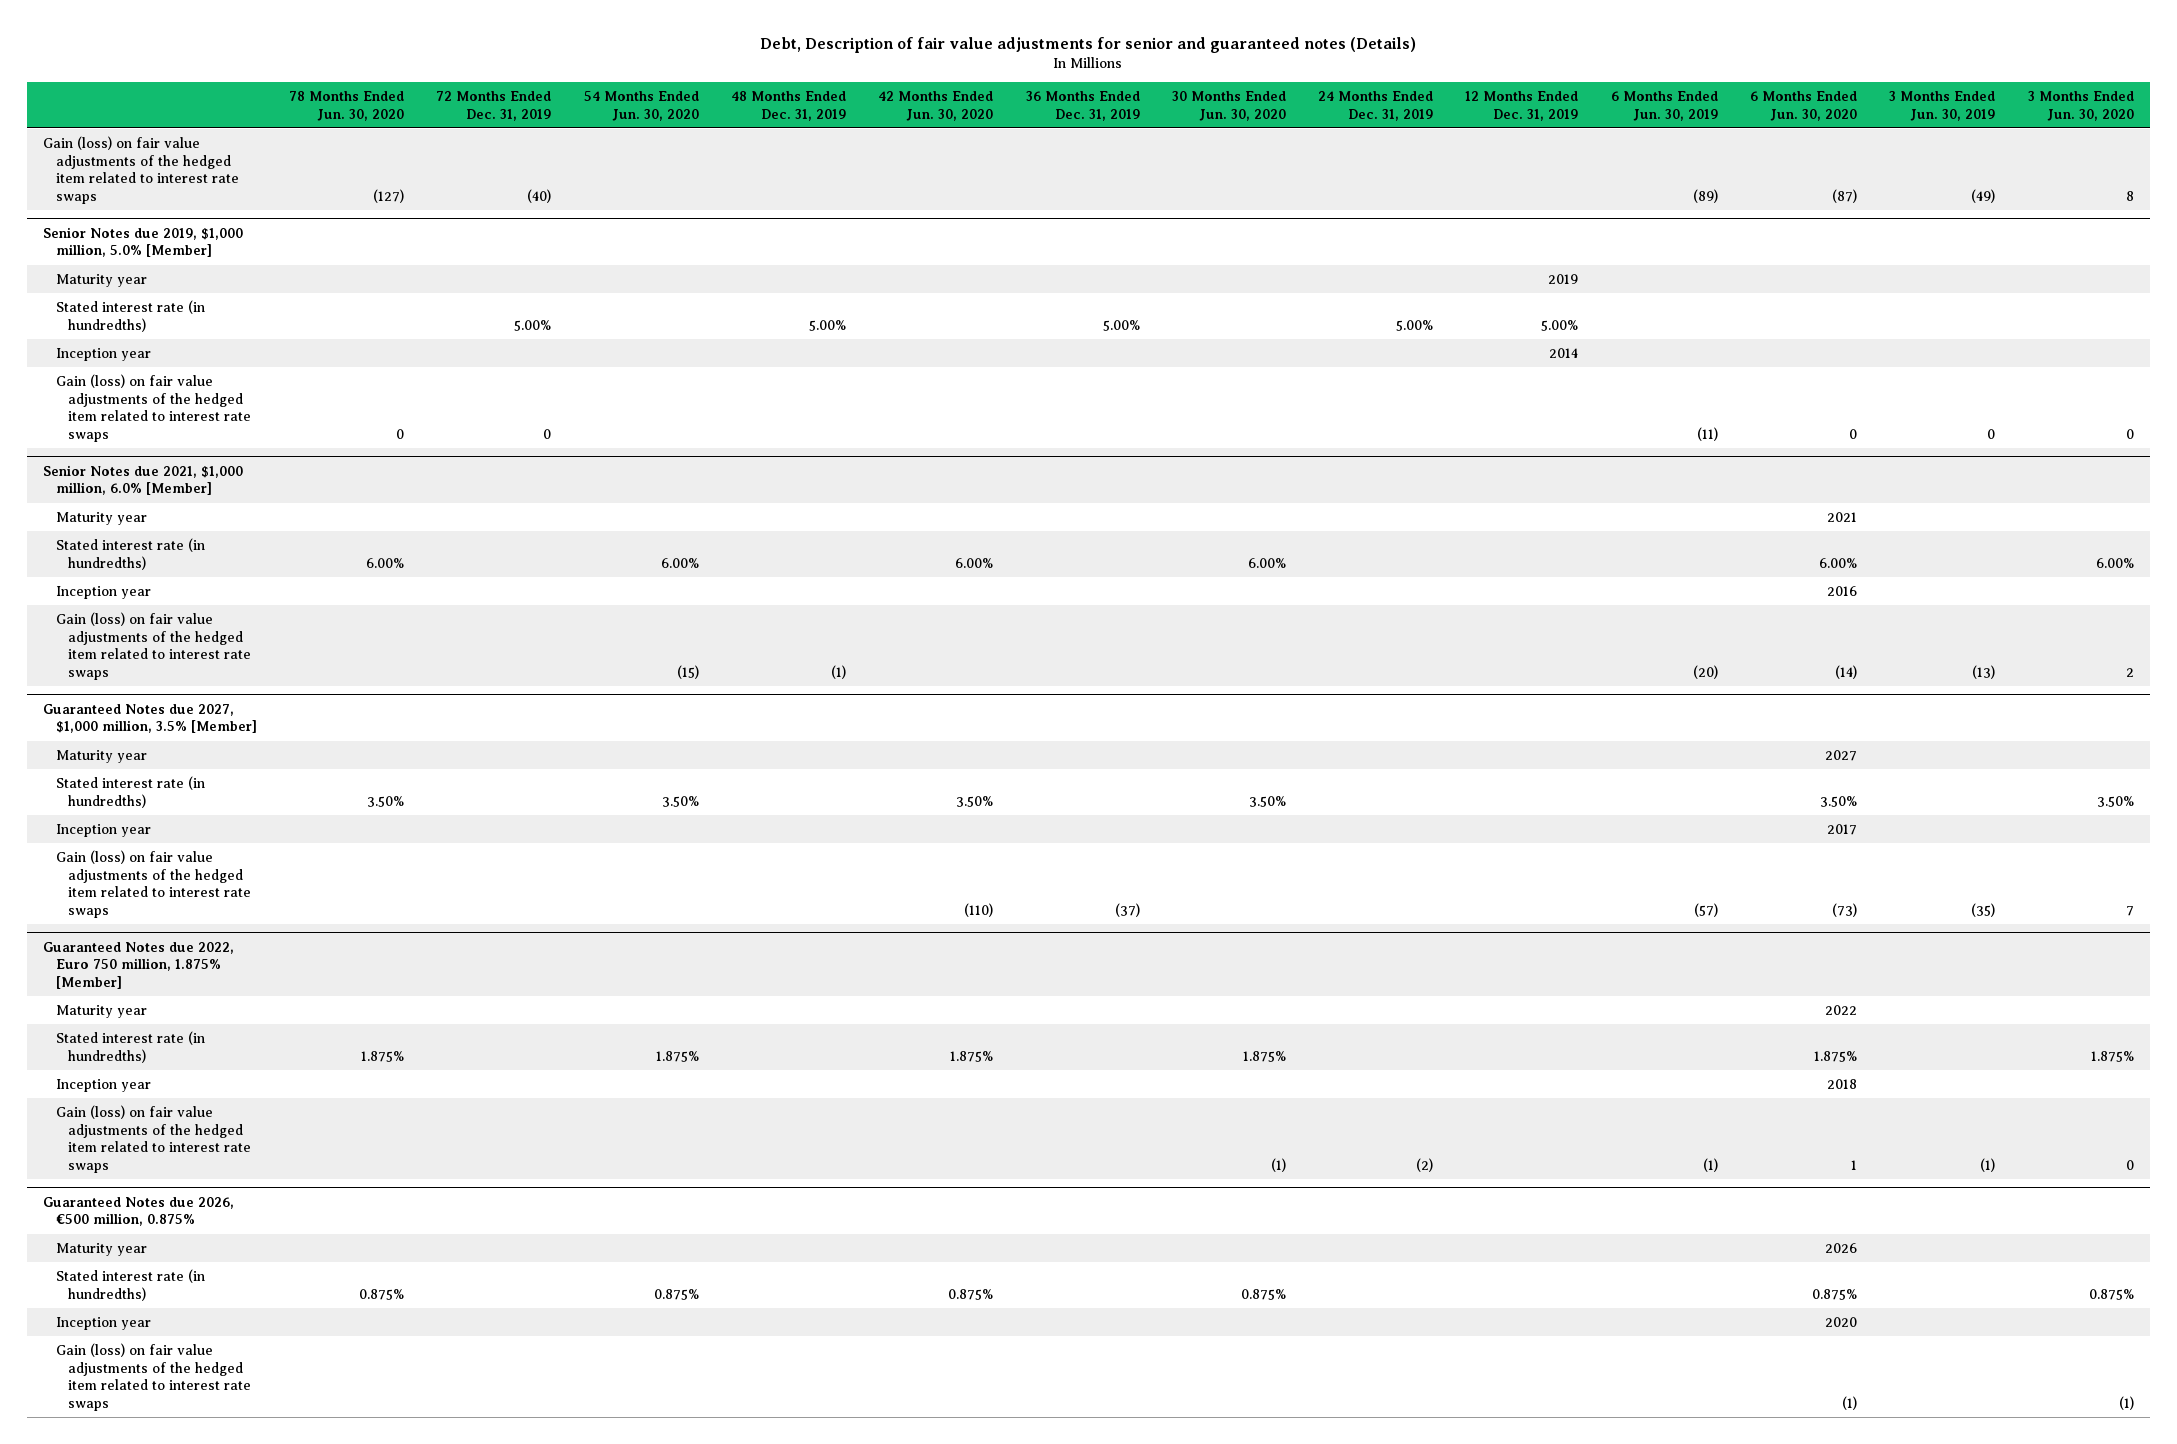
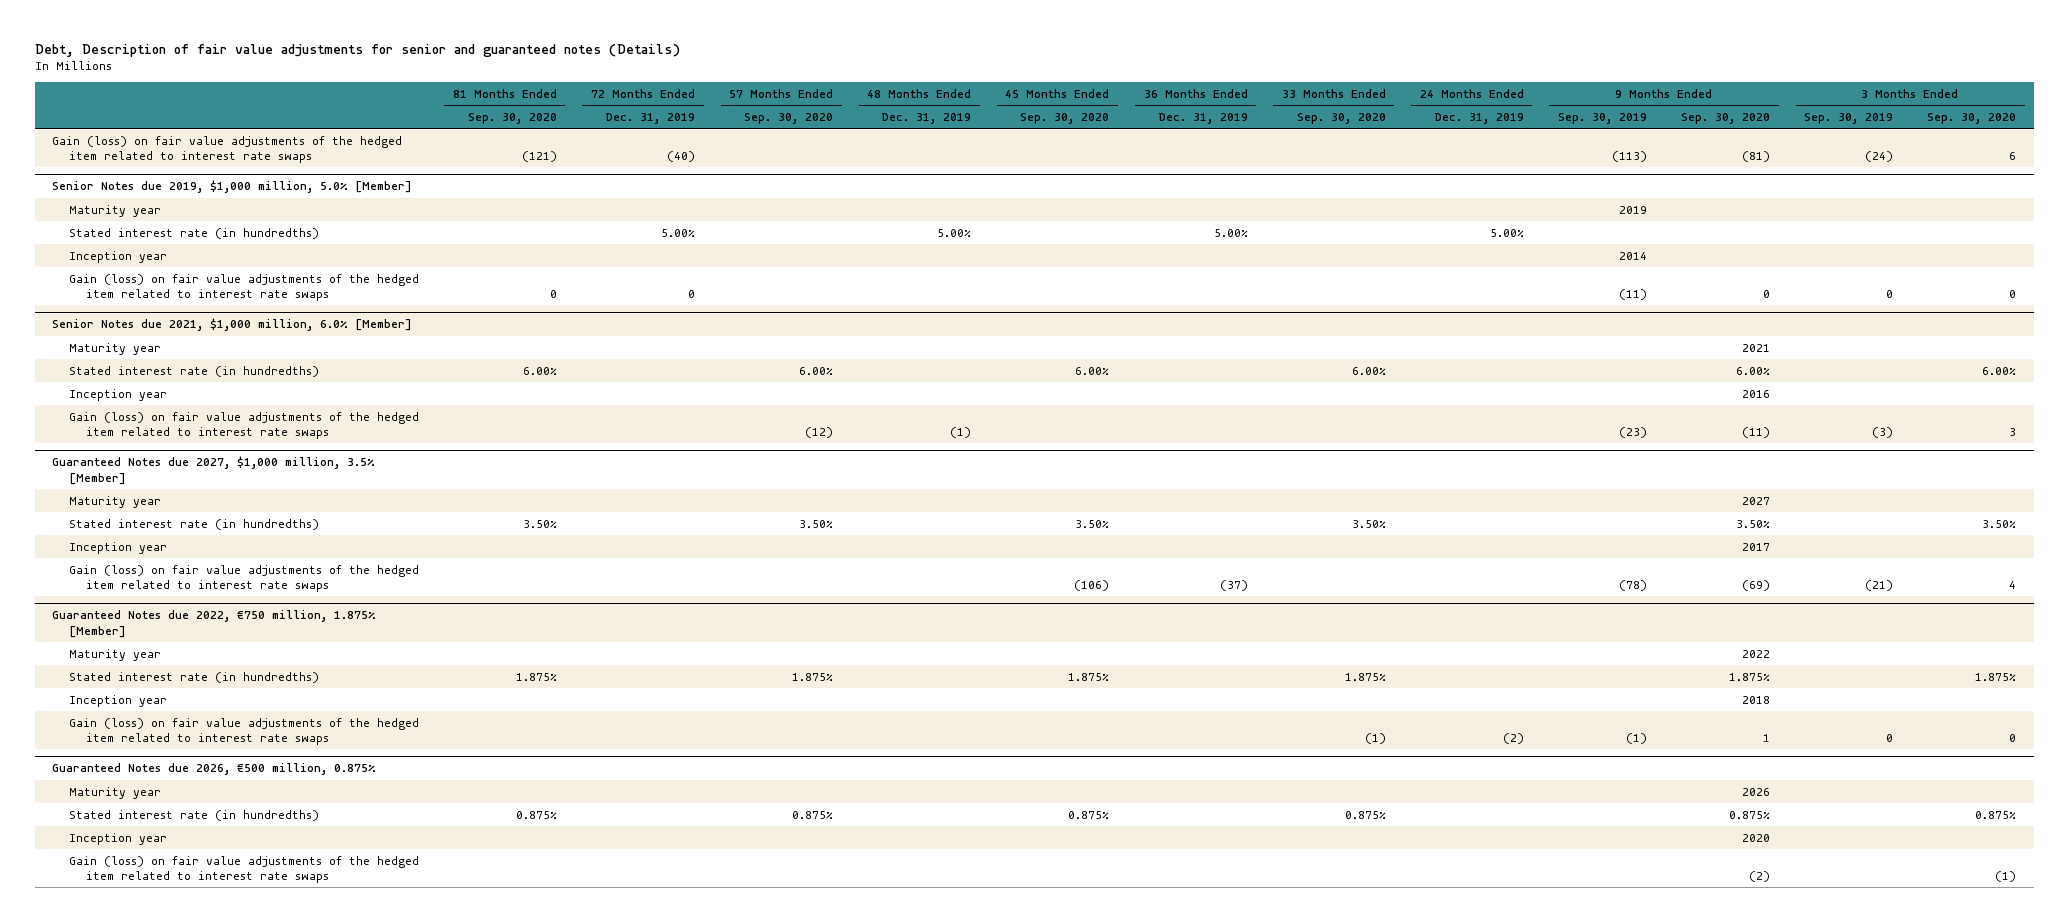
- | 78 Months Ended Jun. 30, 2020 | 72 Months Ended Dec. 31, 2019 | 54 Months Ended Jun. 30, 2020 | 48 Months Ended Dec. 31, 2019 | 42 Months Ended Jun. 30, 2020 | 36 Months Ended Dec. 31, 2019 | 30 Months Ended Jun. 30, 2020 | 24 Months Ended Dec. 31, 2019 | 12 Months Ended Dec. 31, 2019 | 6 Months Ended Jun. 30, 2019 | 6 Months Ended Jun. 30, 2020 | 3 Months Ended Jun. 30, 2019 | 3 Months Ended Jun. 30, 2020
+ | 81 Months Ended Sep. 30, 2020 | 72 Months Ended Dec. 31, 2019 | 57 Months Ended Sep. 30, 2020 | 48 Months Ended Dec. 31, 2019 | 45 Months Ended Sep. 30, 2020 | 36 Months Ended Dec. 31, 2019 | 33 Months Ended Sep. 30, 2020 | 24 Months Ended Dec. 31, 2019 | 9 Months Ended Sep. 30, 2019 | 9 Months Ended Sep. 30, 2020 | 3 Months Ended Sep. 30, 2019 | 3 Months Ended Sep. 30, 2020
- Guaranteed Notes due 2022, Euro 750 million, 1.875% [Member]
+ Guaranteed Notes due 2022, €750 million, 1.875% [Member]

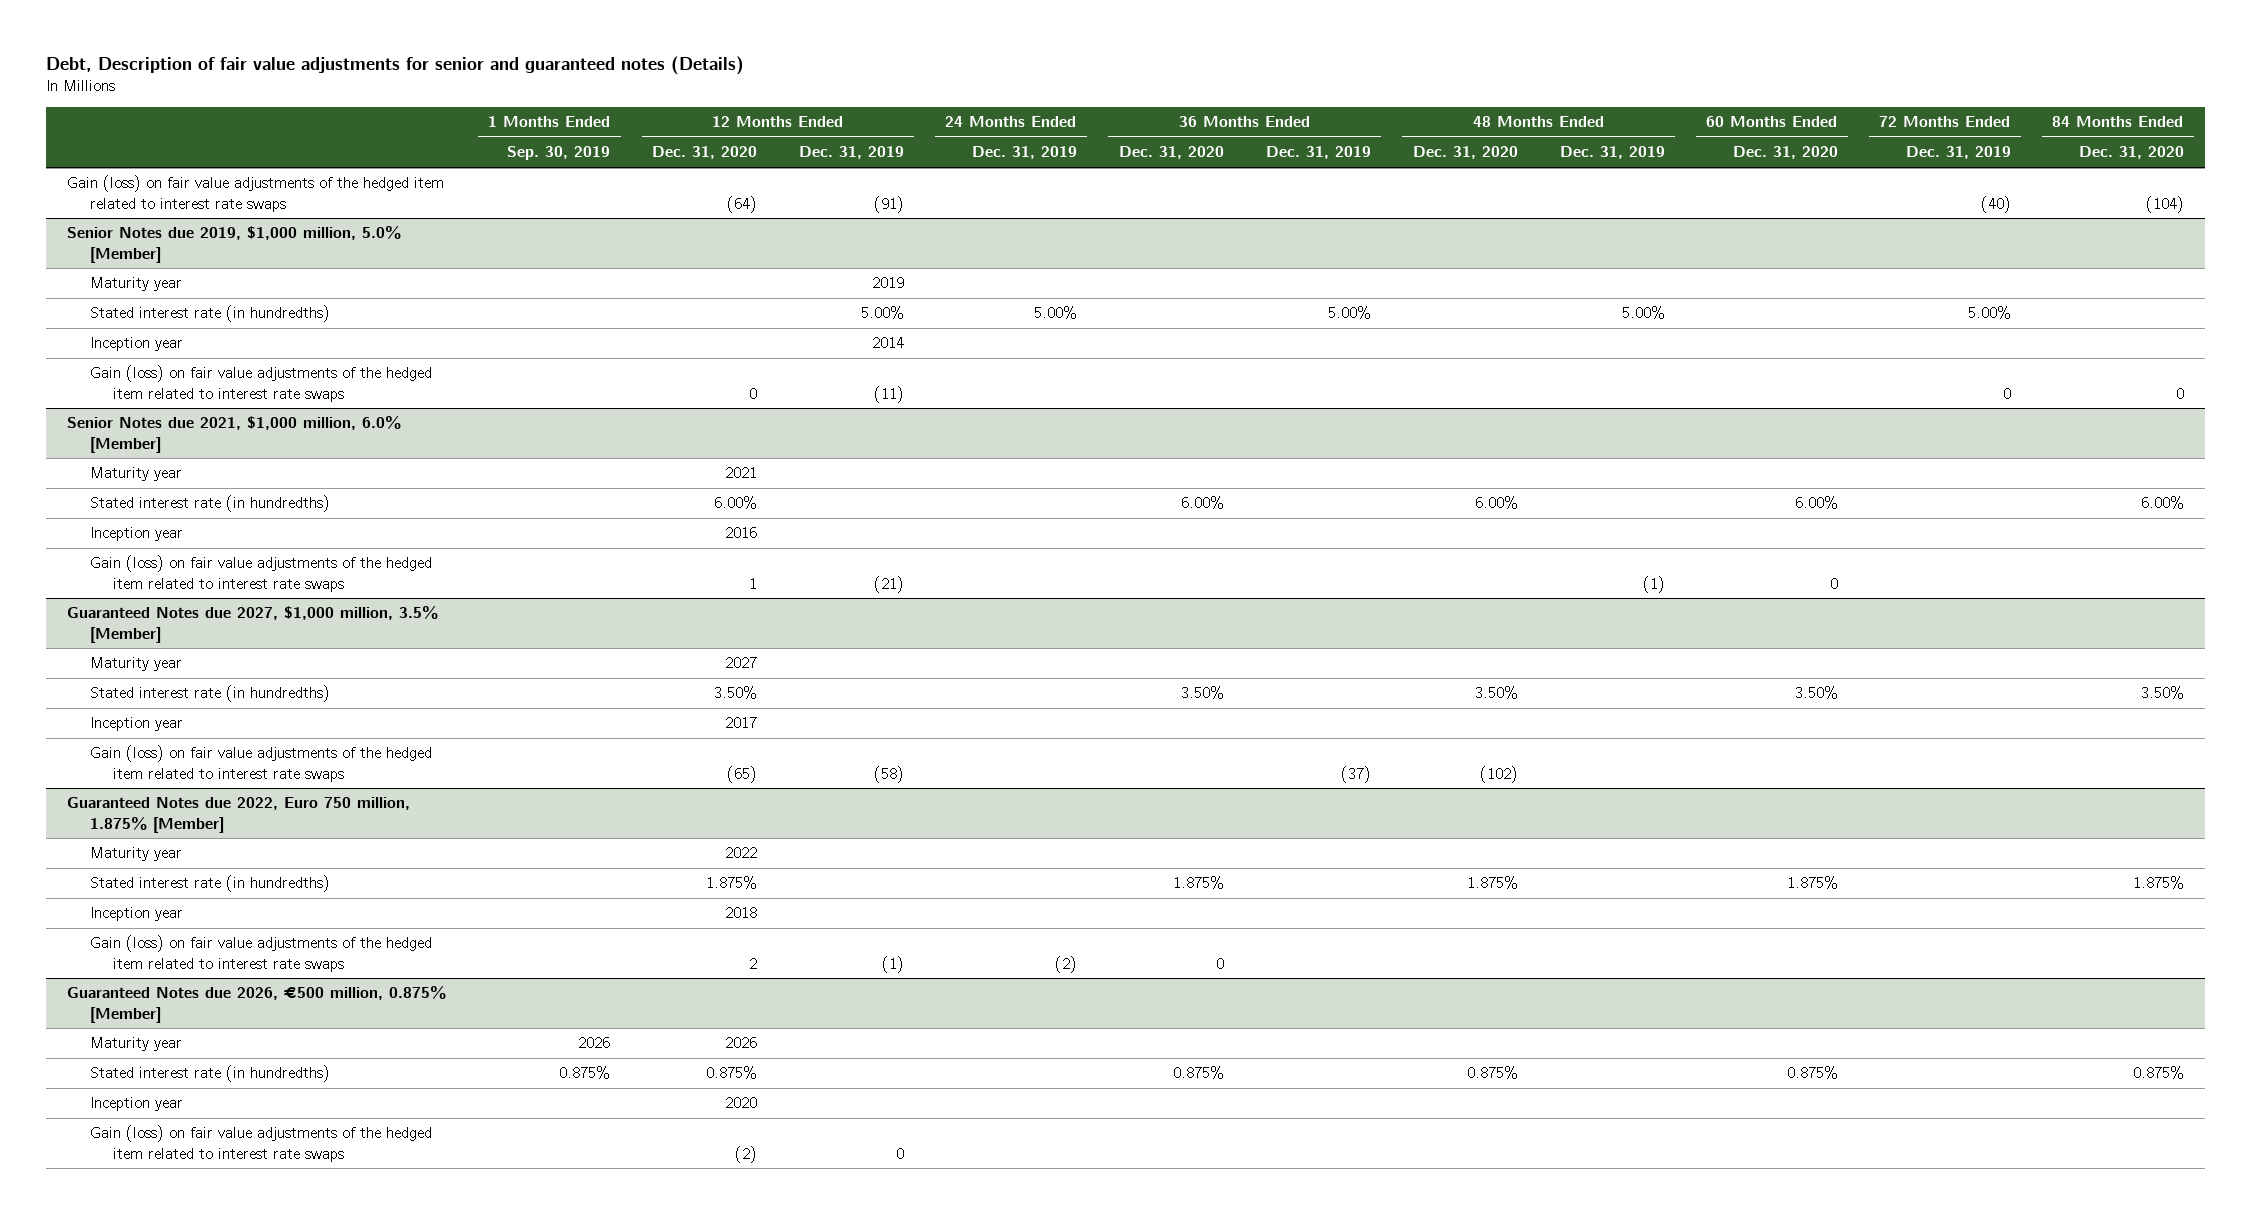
- | 81 Months Ended Sep. 30, 2020 | 72 Months Ended Dec. 31, 2019 | 57 Months Ended Sep. 30, 2020 | 48 Months Ended Dec. 31, 2019 | 45 Months Ended Sep. 30, 2020 | 36 Months Ended Dec. 31, 2019 | 33 Months Ended Sep. 30, 2020 | 24 Months Ended Dec. 31, 2019 | 9 Months Ended Sep. 30, 2019 | 9 Months Ended Sep. 30, 2020 | 3 Months Ended Sep. 30, 2019 | 3 Months Ended Sep. 30, 2020
+ | 1 Months Ended Sep. 30, 2019 | 12 Months Ended Dec. 31, 2020 | 12 Months Ended Dec. 31, 2019 | 24 Months Ended Dec. 31, 2019 | 36 Months Ended Dec. 31, 2020 | 36 Months Ended Dec. 31, 2019 | 48 Months Ended Dec. 31, 2020 | 48 Months Ended Dec. 31, 2019 | 60 Months Ended Dec. 31, 2020 | 72 Months Ended Dec. 31, 2019 | 84 Months Ended Dec. 31, 2020
- Guaranteed Notes due 2022, €750 million, 1.875% [Member]
+ Guaranteed Notes due 2022, Euro 750 million, 1.875% [Member]
- Guaranteed Notes due 2026, €500 million, 0.875%
+ Guaranteed Notes due 2026, €500 million, 0.875% [Member]

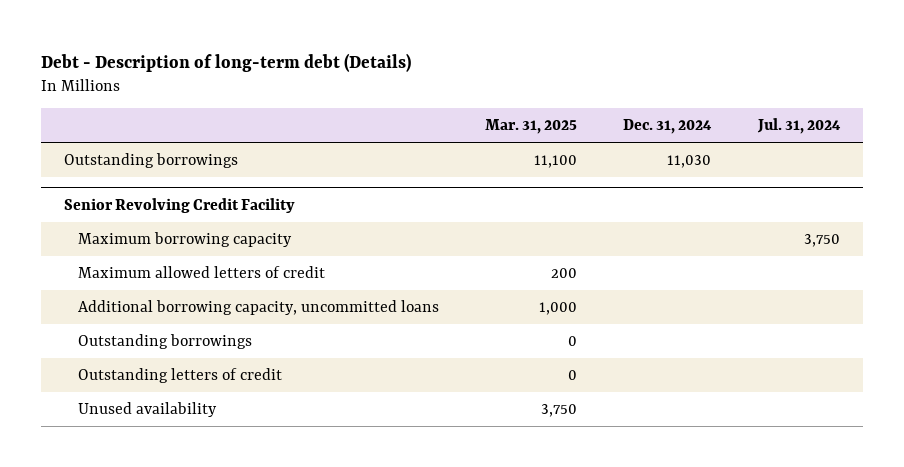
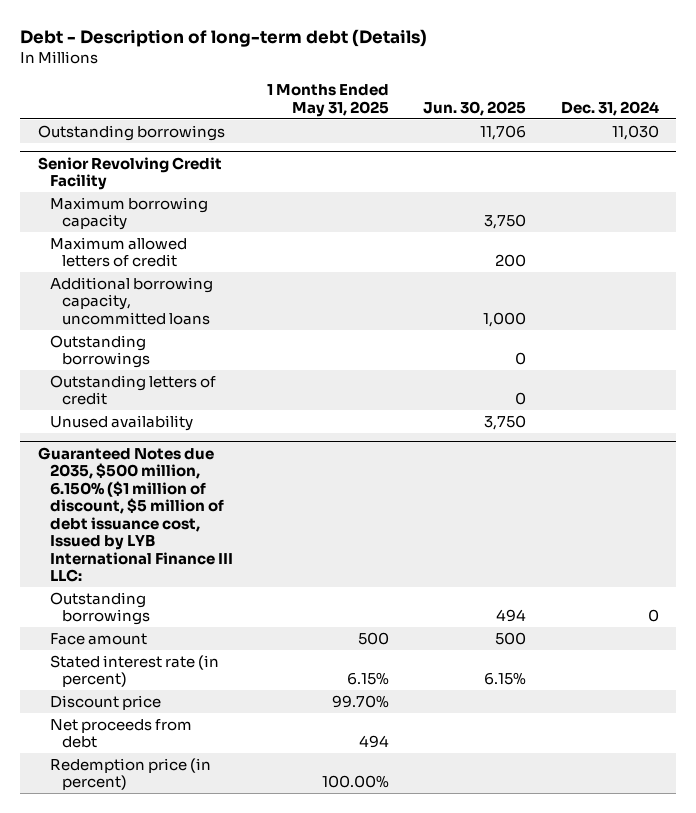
- | Mar. 31, 2025 | Dec. 31, 2024 | Jul. 31, 2024
+ | 1 Months Ended May 31, 2025 | Jun. 30, 2025 | Dec. 31, 2024
+ Guaranteed Notes due 2035, $500 million, 6.150% ($1 million of discount, $5 million of debt issuance cost, Issued by LYB International Finance III LLC:
+ Outstanding borrowings | | 494 | 0
+ Face amount | 500 | 500 |
+ Stated interest rate (in percent) | 6.15% | 6.15% |
+ Discount price | 99.70% | |
+ Net proceeds from debt | 494 | |
+ Redemption price (in percent) | 100.00% | |

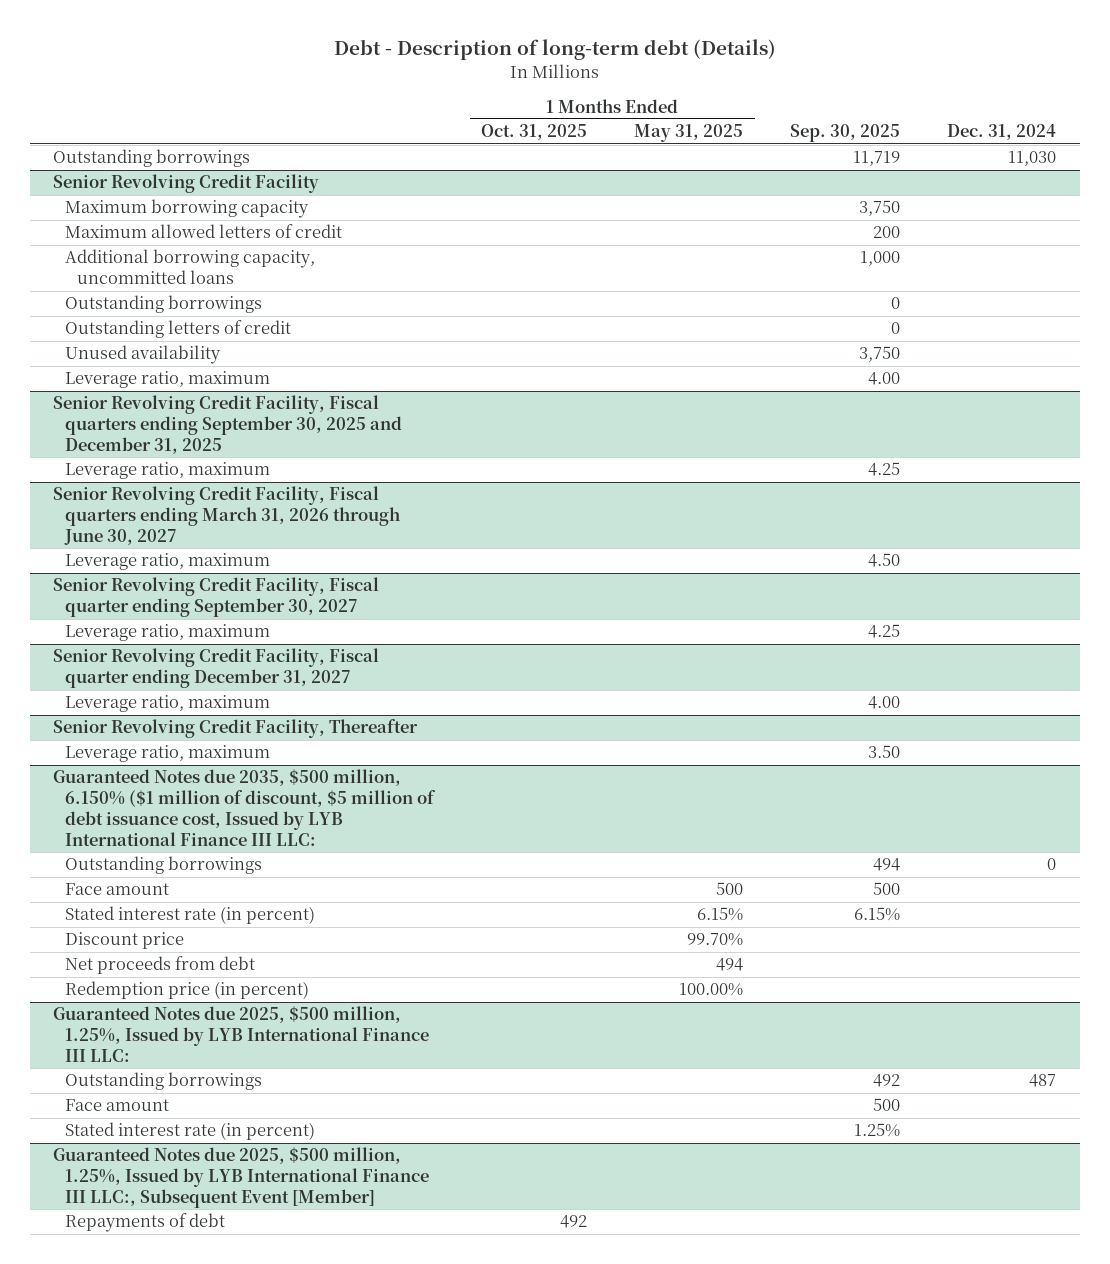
- | 1 Months Ended May 31, 2025 | Jun. 30, 2025 | Dec. 31, 2024
+ | 1 Months Ended Oct. 31, 2025 | 1 Months Ended May 31, 2025 | Sep. 30, 2025 | Dec. 31, 2024
@ Senior Revolving Credit Facility
+ Leverage ratio, maximum | | | 4.00 |
+ Senior Revolving Credit Facility, Fiscal quarters ending September 30, 2025 and December 31, 2025
+ Leverage ratio, maximum | | | 4.25 |
+ Senior Revolving Credit Facility, Fiscal quarters ending March 31, 2026 through June 30, 2027
+ Leverage ratio, maximum | | | 4.50 |
+ Senior Revolving Credit Facility, Fiscal quarter ending September 30, 2027
+ Leverage ratio, maximum | | | 4.25 |
+ Senior Revolving Credit Facility, Fiscal quarter ending December 31, 2027
+ Leverage ratio, maximum | | | 4.00 |
+ Senior Revolving Credit Facility, Thereafter
+ Leverage ratio, maximum | | | 3.50 |
+ Guaranteed Notes due 2025, $500 million, 1.25%, Issued by LYB International Finance III LLC:
+ Outstanding borrowings | | | 492 | 487
+ Face amount | | | 500 |
+ Stated interest rate (in percent) | | | 1.25% |
+ Guaranteed Notes due 2025, $500 million, 1.25%, Issued by LYB International Finance III LLC:, Subsequent Event [Member]
+ Repayments of debt | 492 | | |

